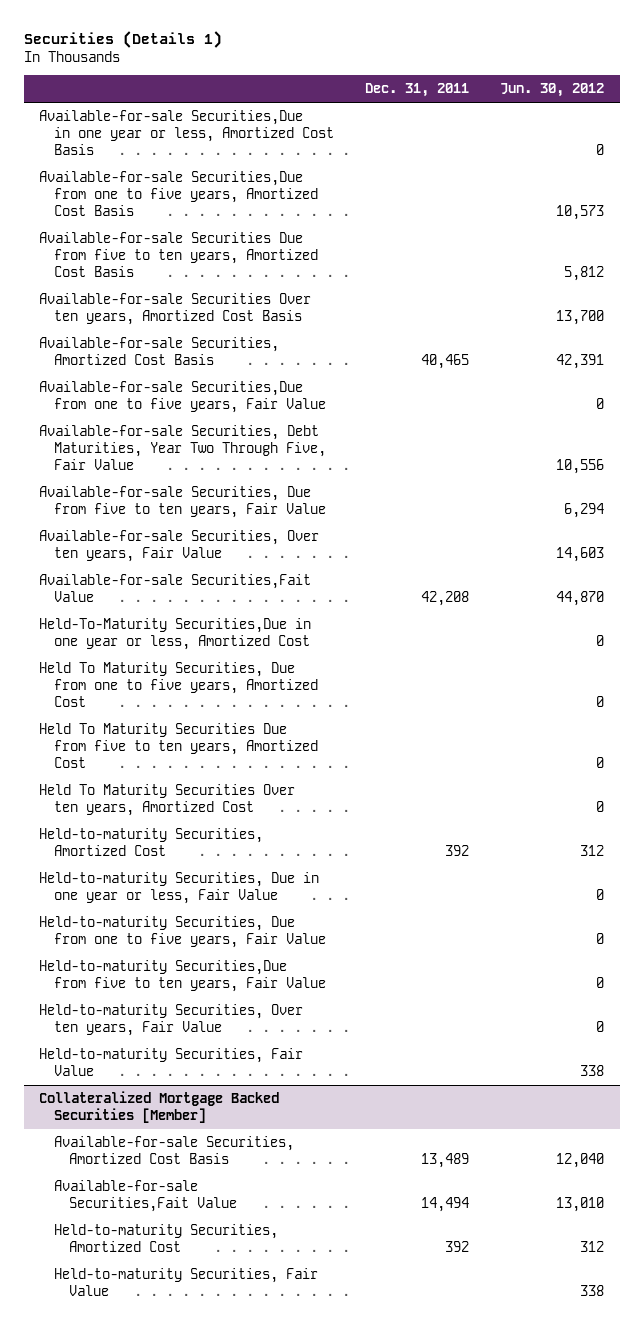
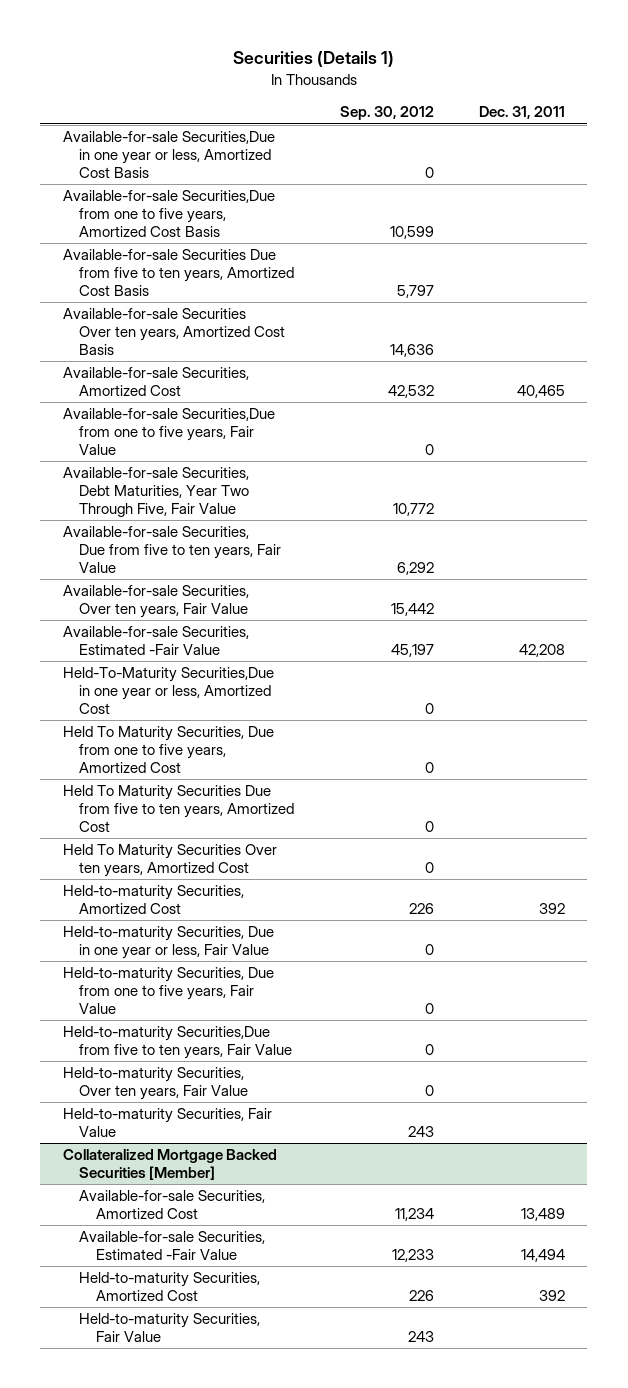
- | Dec. 31, 2011 | Jun. 30, 2012
+ | Sep. 30, 2012 | Dec. 31, 2011
- Available-for-sale Securities, Amortized Cost Basis | 40,465 | 42,391
+ Available-for-sale Securities, Amortized Cost | 42,532 | 40,465
- Available-for-sale Securities,Fait Value | 42,208 | 44,870
+ Available-for-sale Securities, Estimated -Fair Value | 45,197 | 42,208
@ Collateralized Mortgage Backed Securities [Member]
- Available-for-sale Securities, Amortized Cost Basis | 13,489 | 12,040
- Available-for-sale Securities,Fait Value | 14,494 | 13,010
+ Available-for-sale Securities, Amortized Cost | 11,234 | 13,489
+ Available-for-sale Securities, Estimated -Fair Value | 12,233 | 14,494

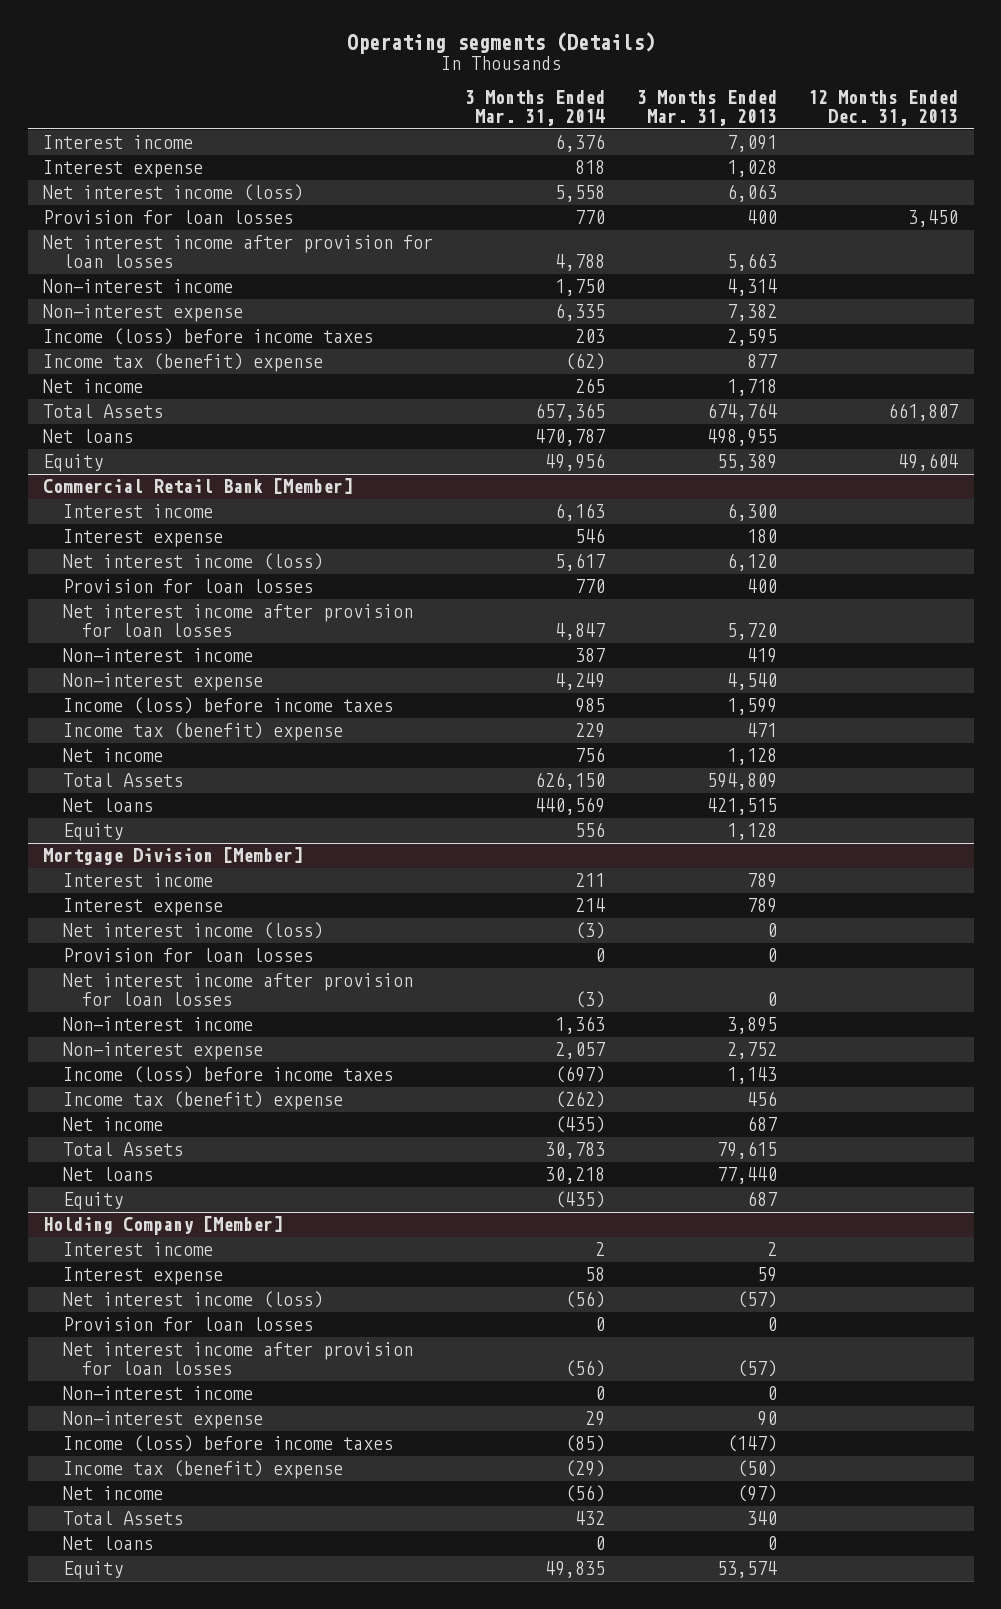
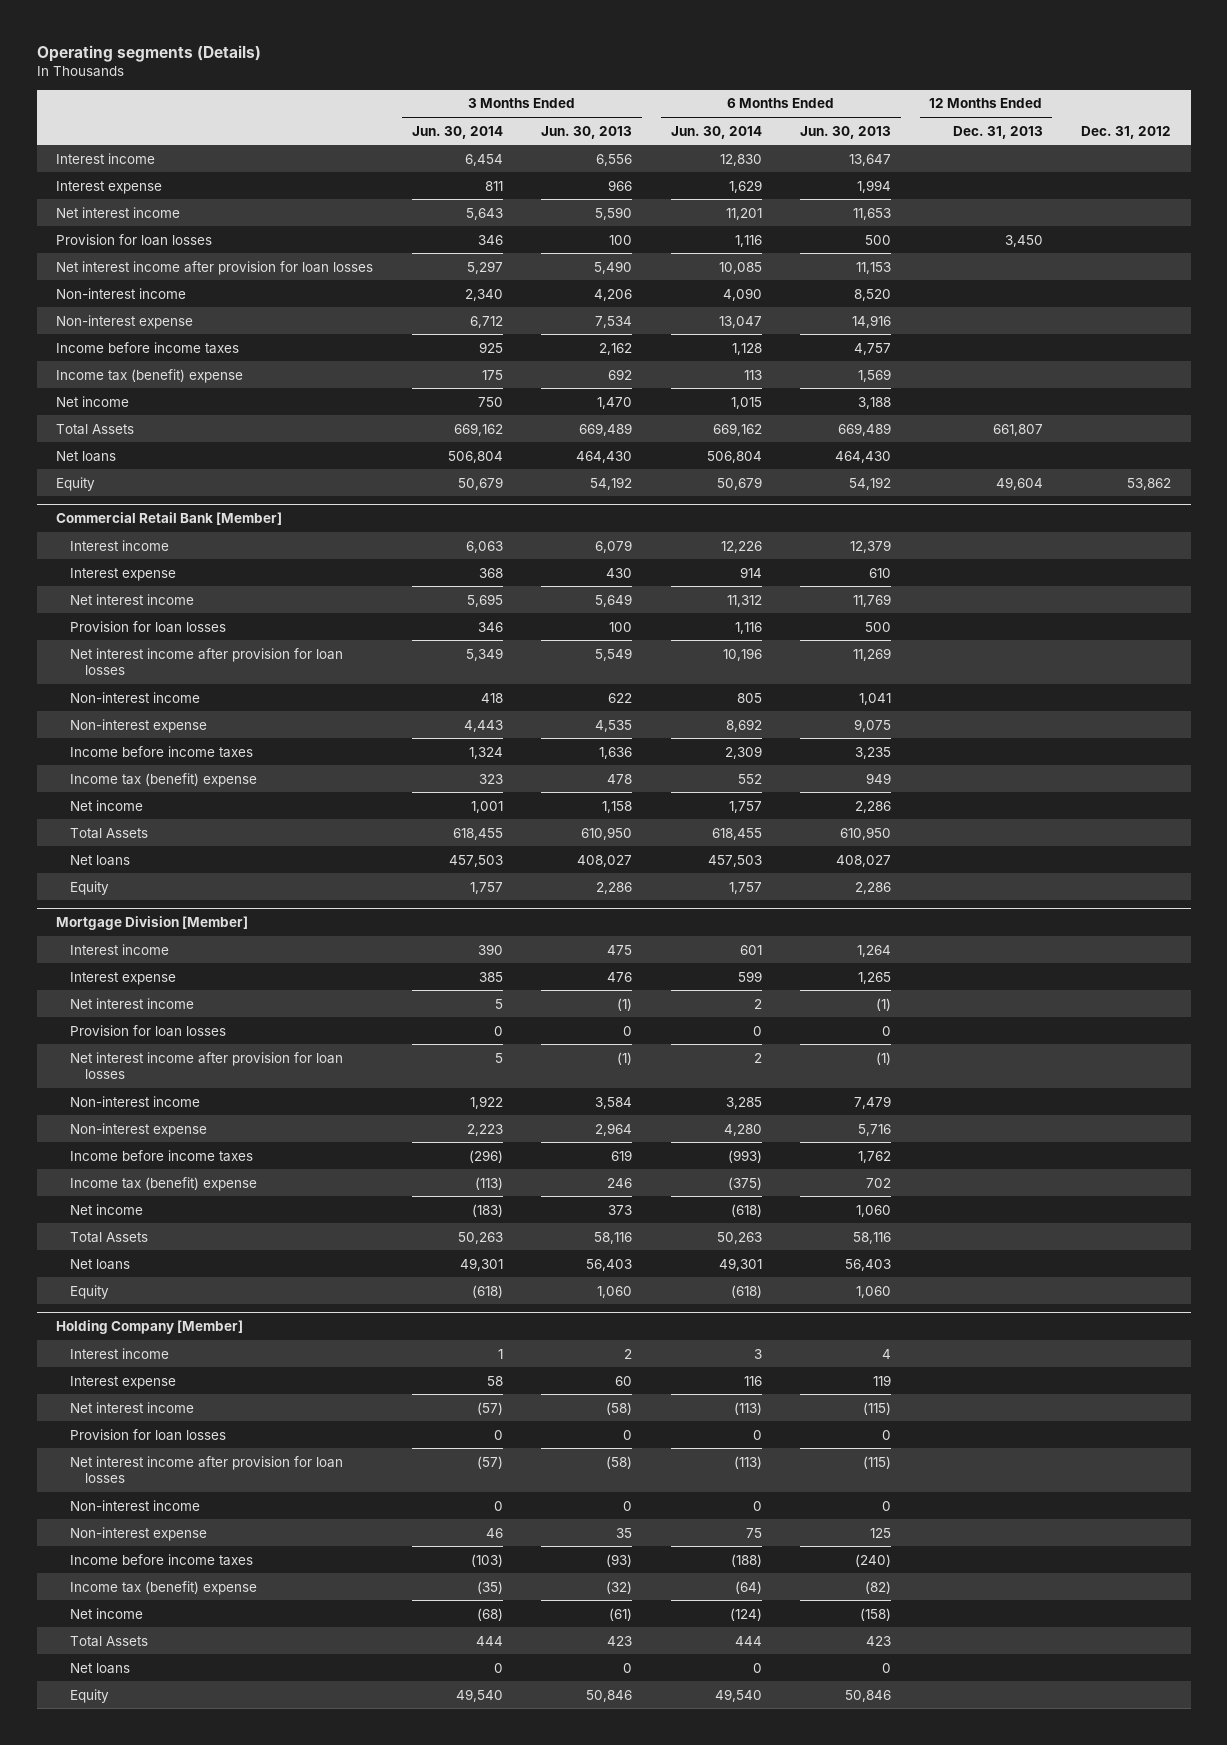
- | 3 Months Ended Mar. 31, 2014 | 3 Months Ended Mar. 31, 2013 | 12 Months Ended Dec. 31, 2013
+ | 3 Months Ended Jun. 30, 2014 | 3 Months Ended Jun. 30, 2013 | 6 Months Ended Jun. 30, 2014 | 6 Months Ended Jun. 30, 2013 | 12 Months Ended Dec. 31, 2013 | Dec. 31, 2012
- Net interest income (loss) | 5,558 | 6,063 |
+ Net interest income | 5,643 | 5,590 | 11,201 | 11,653 | |
- Income (loss) before income taxes | 203 | 2,595 |
+ Income before income taxes | 925 | 2,162 | 1,128 | 4,757 | |
@ Commercial Retail Bank [Member]
- Net interest income (loss) | 5,617 | 6,120 |
+ Net interest income | 5,695 | 5,649 | 11,312 | 11,769 | |
- Income (loss) before income taxes | 985 | 1,599 |
+ Income before income taxes | 1,324 | 1,636 | 2,309 | 3,235 | |
@ Mortgage Division [Member]
- Net interest income (loss) | (3) | 0 |
+ Net interest income | 5 | (1) | 2 | (1) | |
- Income (loss) before income taxes | (697) | 1,143 |
+ Income before income taxes | (296) | 619 | (993) | 1,762 | |
@ Holding Company [Member]
- Net interest income (loss) | (56) | (57) |
+ Net interest income | (57) | (58) | (113) | (115) | |
- Income (loss) before income taxes | (85) | (147) |
+ Income before income taxes | (103) | (93) | (188) | (240) | |

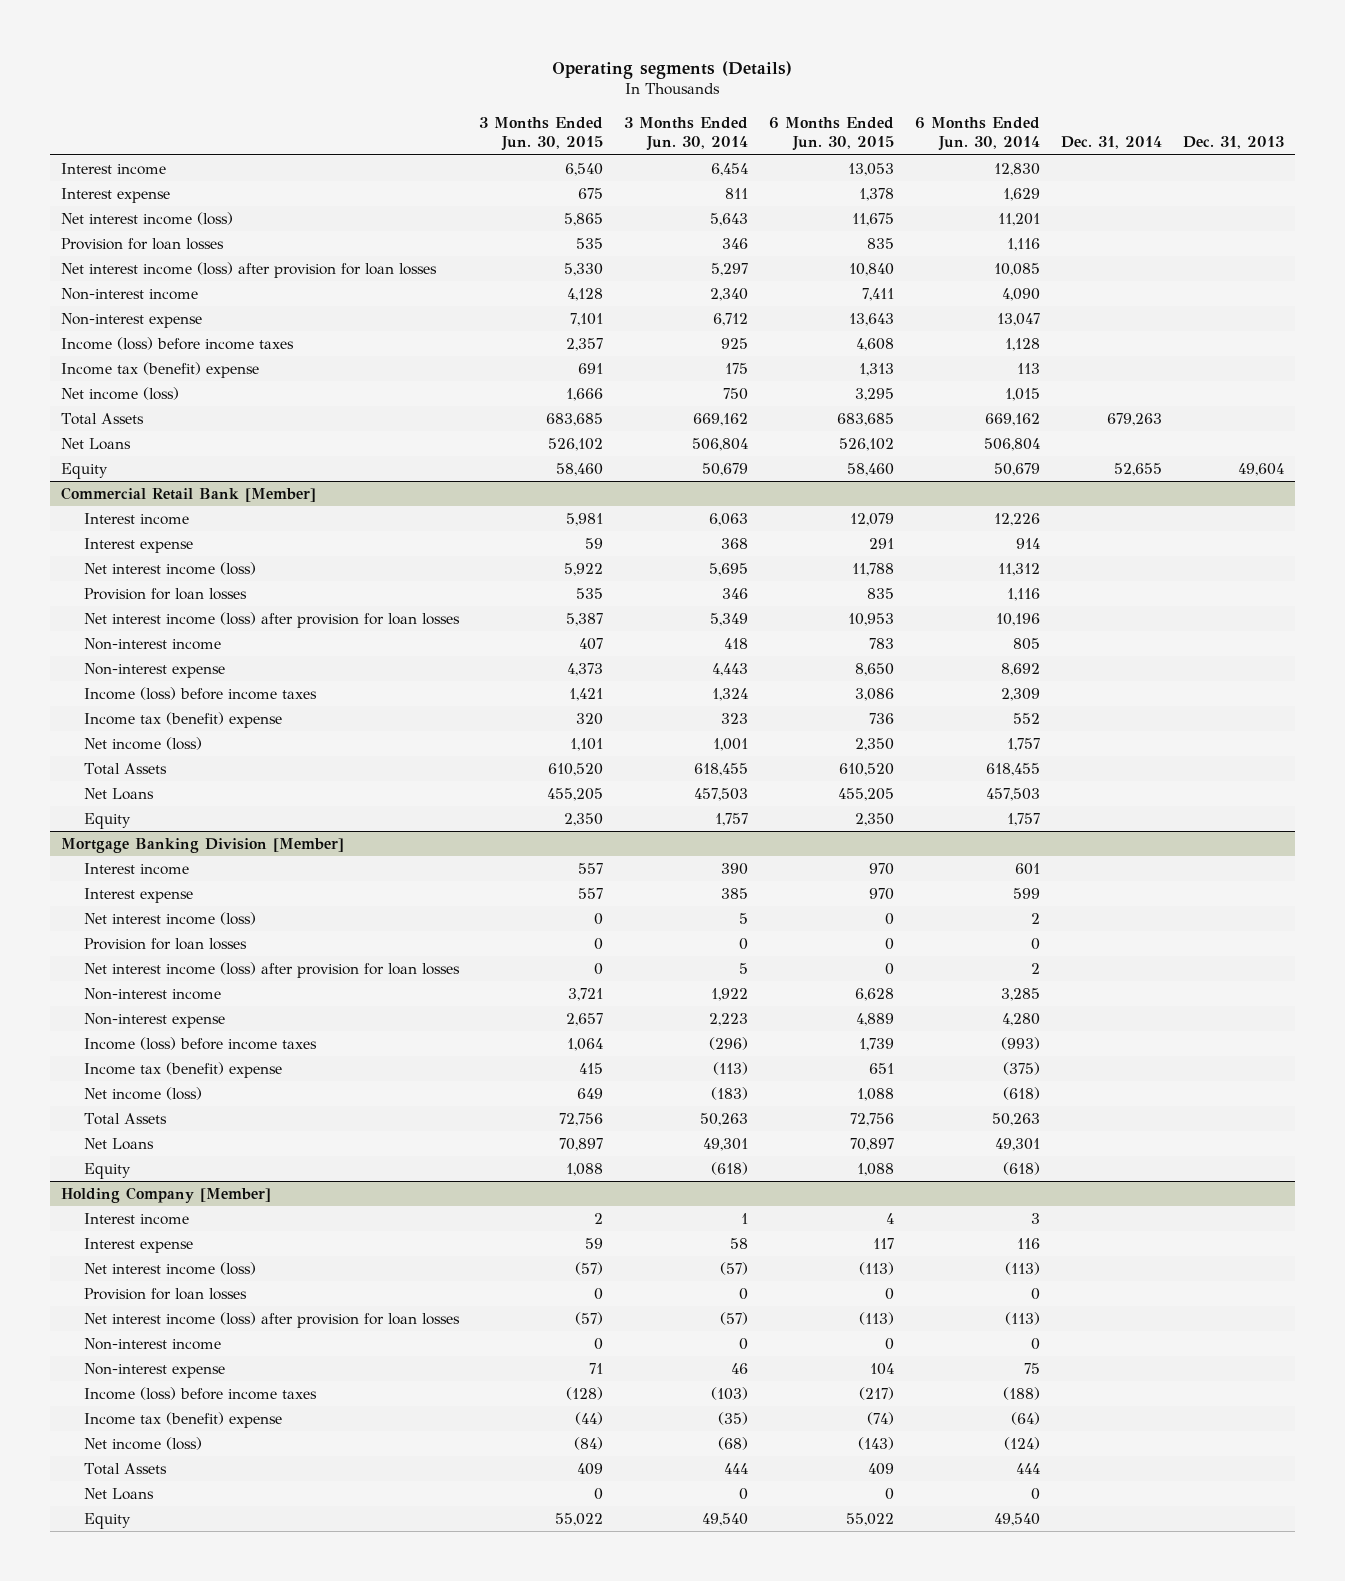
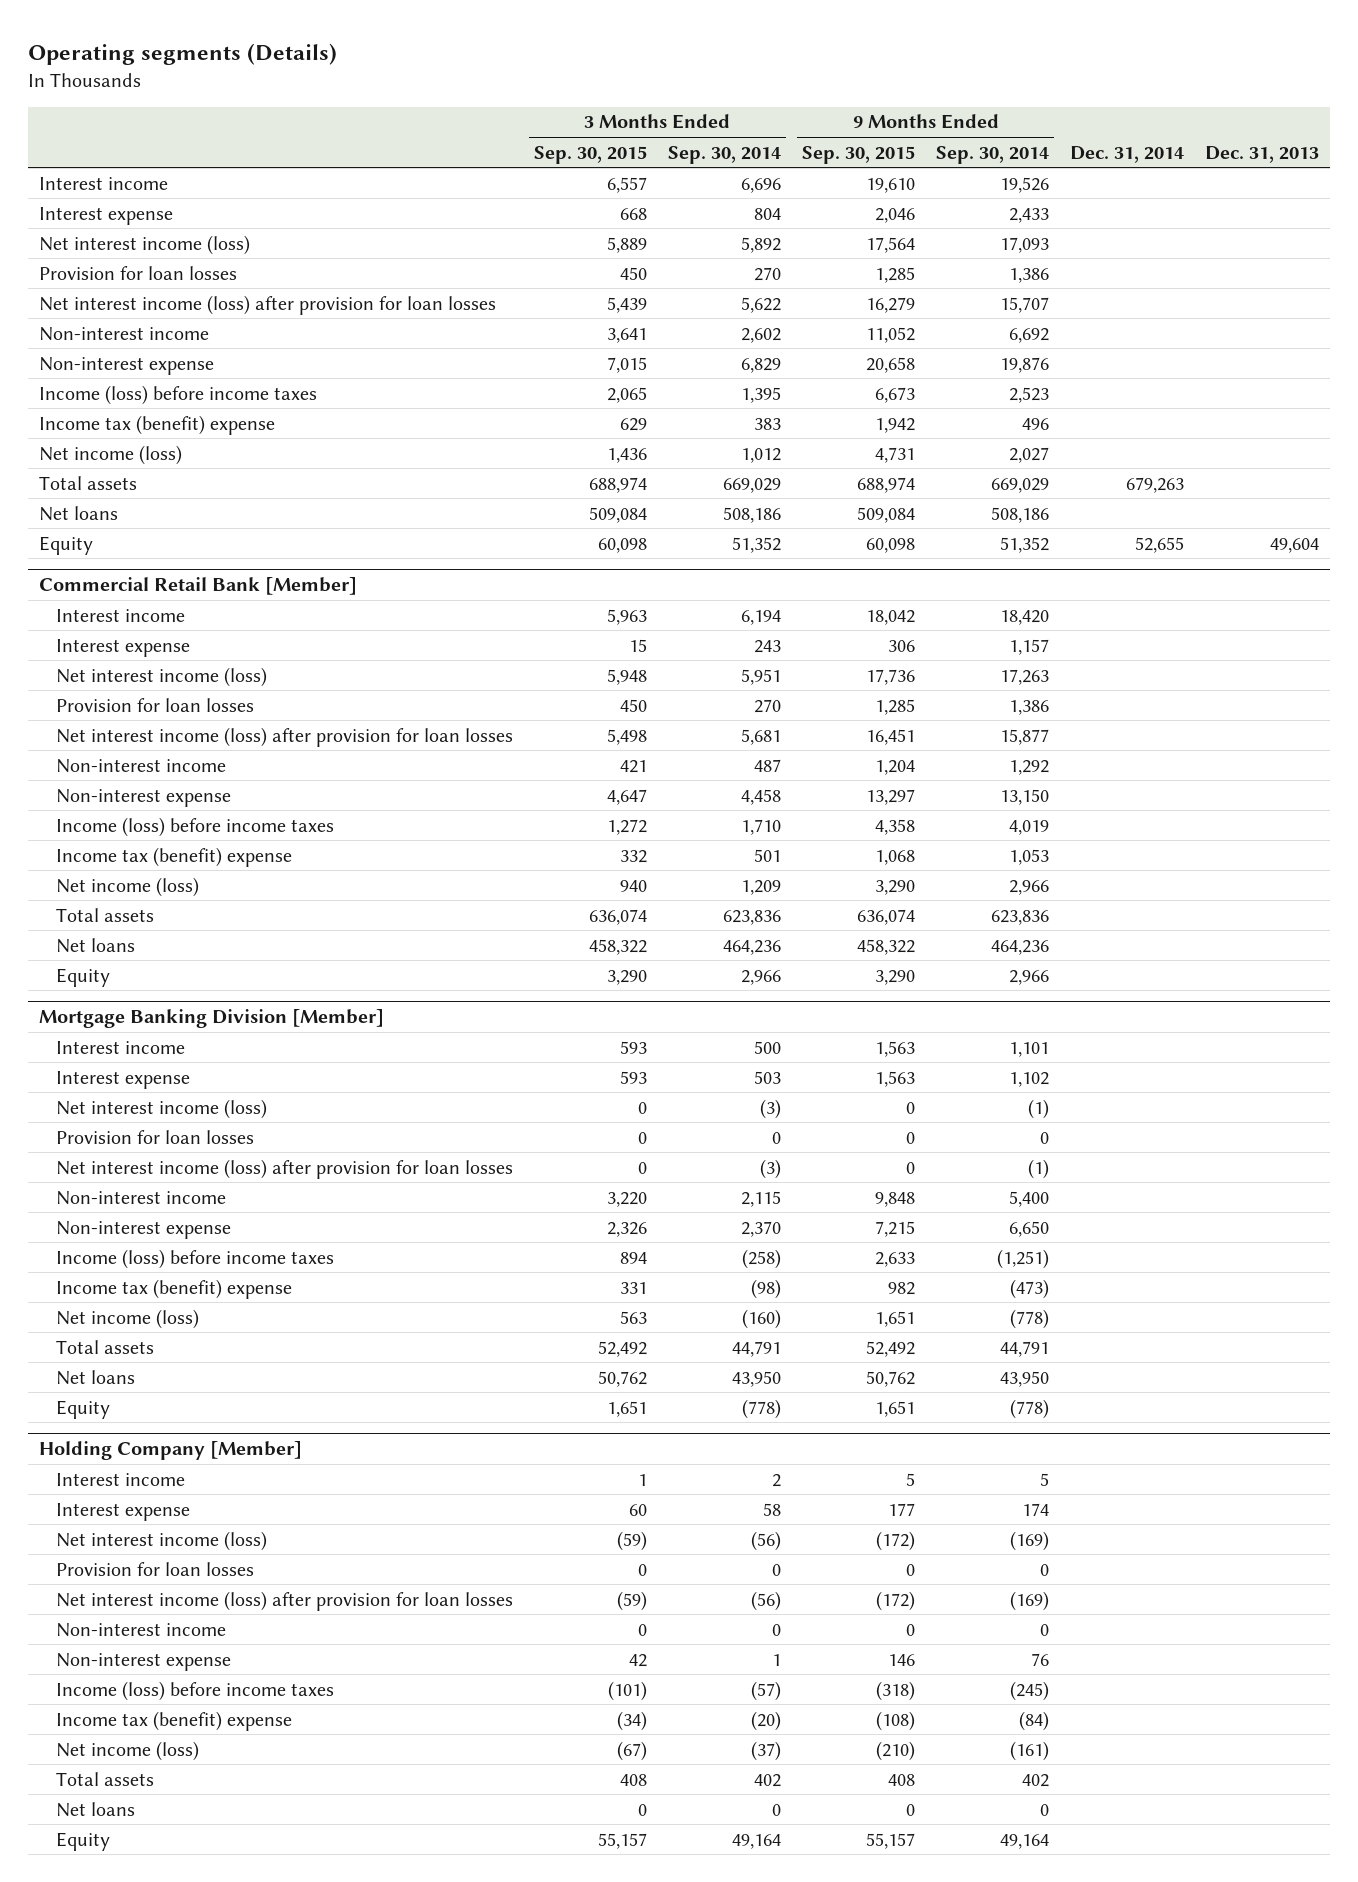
- | 3 Months Ended Jun. 30, 2015 | 3 Months Ended Jun. 30, 2014 | 6 Months Ended Jun. 30, 2015 | 6 Months Ended Jun. 30, 2014 | Dec. 31, 2014 | Dec. 31, 2013
+ | 3 Months Ended Sep. 30, 2015 | 3 Months Ended Sep. 30, 2014 | 9 Months Ended Sep. 30, 2015 | 9 Months Ended Sep. 30, 2014 | Dec. 31, 2014 | Dec. 31, 2013
- Total Assets | 683,685 | 669,162 | 683,685 | 669,162 | 679,263 |
- Net Loans | 526,102 | 506,804 | 526,102 | 506,804 | |
+ Total assets | 688,974 | 669,029 | 688,974 | 669,029 | 679,263 |
+ Net loans | 509,084 | 508,186 | 509,084 | 508,186 | |
@ Commercial Retail Bank [Member]
- Total Assets | 610,520 | 618,455 | 610,520 | 618,455 | |
- Net Loans | 455,205 | 457,503 | 455,205 | 457,503 | |
+ Total assets | 636,074 | 623,836 | 636,074 | 623,836 | |
+ Net loans | 458,322 | 464,236 | 458,322 | 464,236 | |
@ Mortgage Banking Division [Member]
- Total Assets | 72,756 | 50,263 | 72,756 | 50,263 | |
- Net Loans | 70,897 | 49,301 | 70,897 | 49,301 | |
+ Total assets | 52,492 | 44,791 | 52,492 | 44,791 | |
+ Net loans | 50,762 | 43,950 | 50,762 | 43,950 | |
@ Holding Company [Member]
- Total Assets | 409 | 444 | 409 | 444 | |
- Net Loans | 0 | 0 | 0 | 0 | |
+ Total assets | 408 | 402 | 408 | 402 | |
+ Net loans | 0 | 0 | 0 | 0 | |

